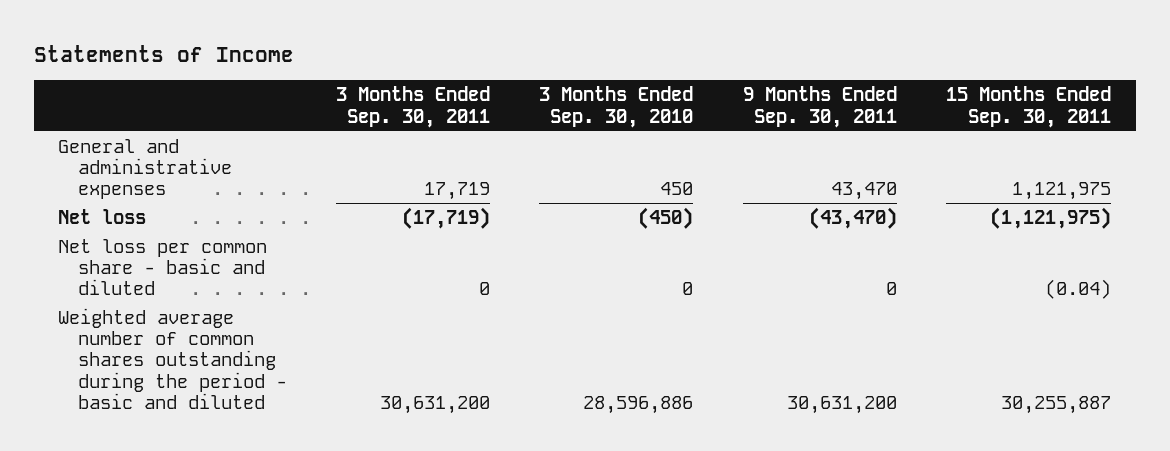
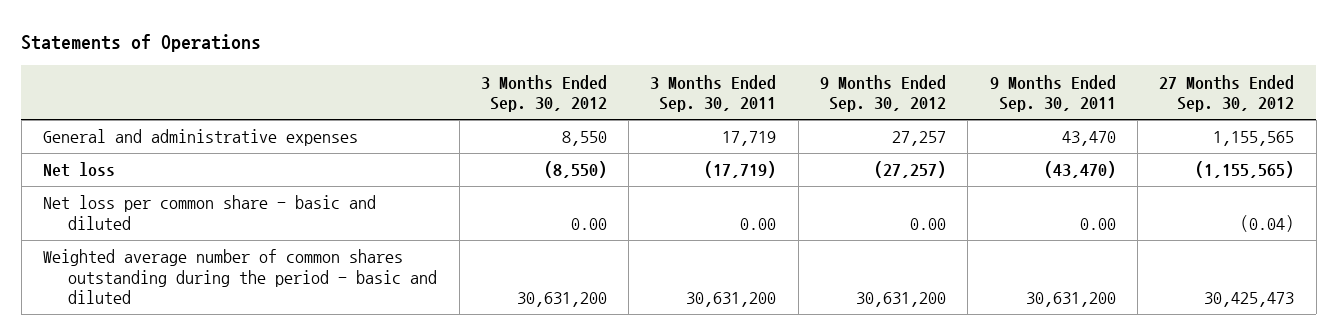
- Statements of Income
+ Statements of Operations
- | 3 Months Ended Sep. 30, 2011 | 3 Months Ended Sep. 30, 2010 | 9 Months Ended Sep. 30, 2011 | 15 Months Ended Sep. 30, 2011
+ | 3 Months Ended Sep. 30, 2012 | 3 Months Ended Sep. 30, 2011 | 9 Months Ended Sep. 30, 2012 | 9 Months Ended Sep. 30, 2011 | 27 Months Ended Sep. 30, 2012
- Net loss per common share - basic and diluted | 0 | 0 | 0 | (0.04)
+ Net loss per common share - basic and diluted | 0.00 | 0.00 | 0.00 | 0.00 | (0.04)

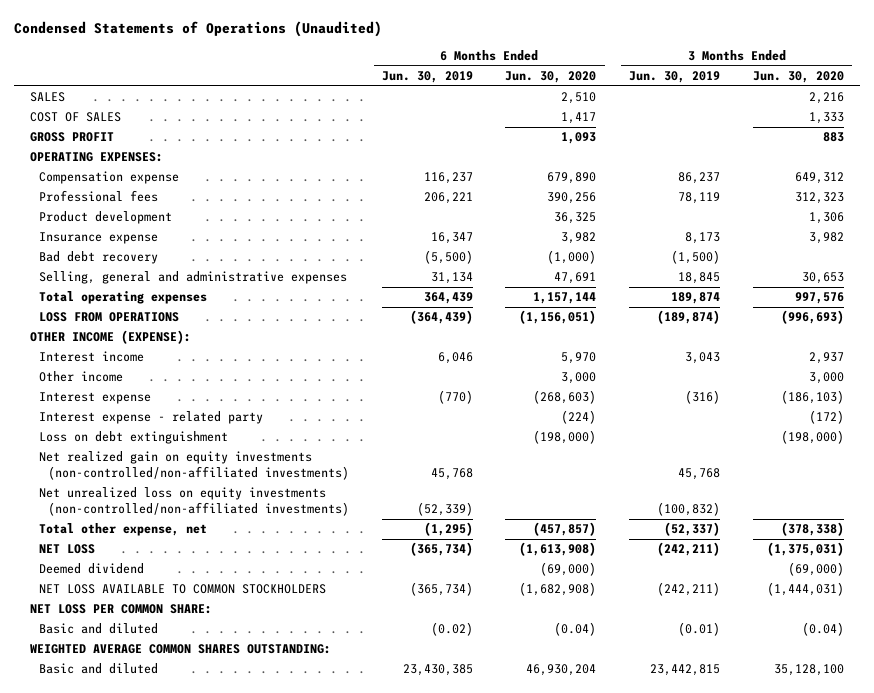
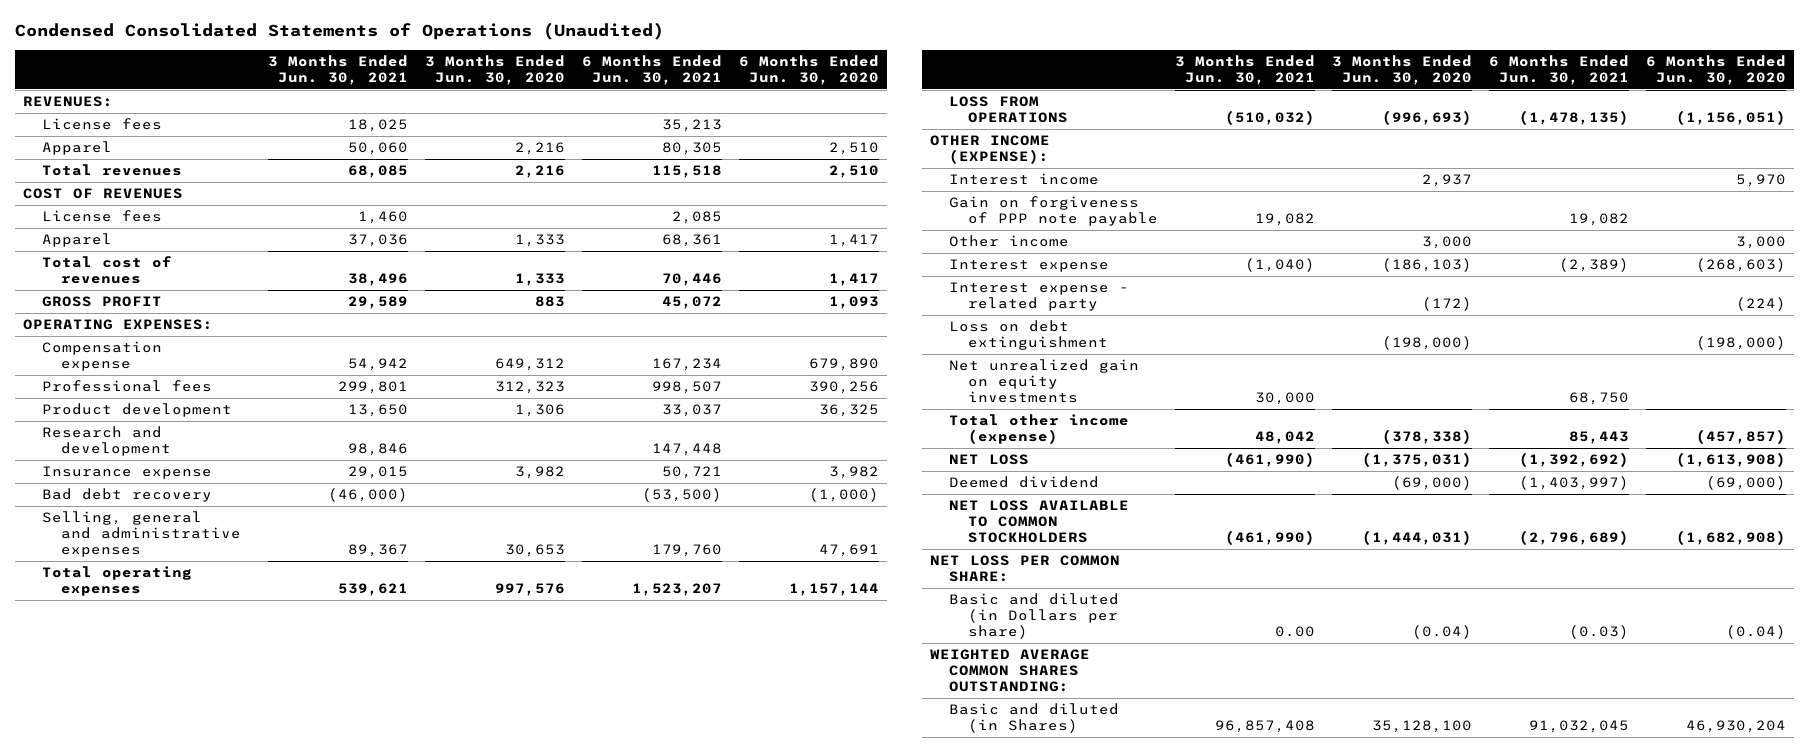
- Condensed Statements of Operations (Unaudited)
+ Condensed Consolidated Statements of Operations (Unaudited)
- | 6 Months Ended Jun. 30, 2019 | 6 Months Ended Jun. 30, 2020 | 3 Months Ended Jun. 30, 2019 | 3 Months Ended Jun. 30, 2020
+ | 3 Months Ended Jun. 30, 2021 | 3 Months Ended Jun. 30, 2020 | 6 Months Ended Jun. 30, 2021 | 6 Months Ended Jun. 30, 2020
- SALES | | 2,510 | | 2,216
- COST OF SALES | | 1,417 | | 1,333
+ REVENUES:
+ License fees | 18,025 | | 35,213 |
+ Apparel | 50,060 | 2,216 | 80,305 | 2,510
+ Total revenues | 68,085 | 2,216 | 115,518 | 2,510
+ COST OF REVENUES
+ License fees | 1,460 | | 2,085 |
+ Apparel | 37,036 | 1,333 | 68,361 | 1,417
+ Total cost of revenues | 38,496 | 1,333 | 70,446 | 1,417
+ Research and development | 98,846 | | 147,448 |
+ Gain on forgiveness of PPP note payable | 19,082 | | 19,082 |
- Net realized gain on equity investments (non-controlled/non-affiliated investments) | 45,768 | | 45,768 |
- Net unrealized loss on equity investments (non-controlled/non-affiliated investments) | (52,339) | | (100,832) |
- Total other expense, net | (1,295) | (457,857) | (52,337) | (378,338)
+ Net unrealized gain on equity investments | 30,000 | | 68,750 |
+ Total other income (expense) | 48,042 | (378,338) | 85,443 | (457,857)
- Basic and diluted | (0.02) | (0.04) | (0.01) | (0.04)
+ Basic and diluted (in Dollars per share) | 0.00 | (0.04) | (0.03) | (0.04)
- Basic and diluted | 23,430,385 | 46,930,204 | 23,442,815 | 35,128,100
+ Basic and diluted (in Shares) | 96,857,408 | 35,128,100 | 91,032,045 | 46,930,204

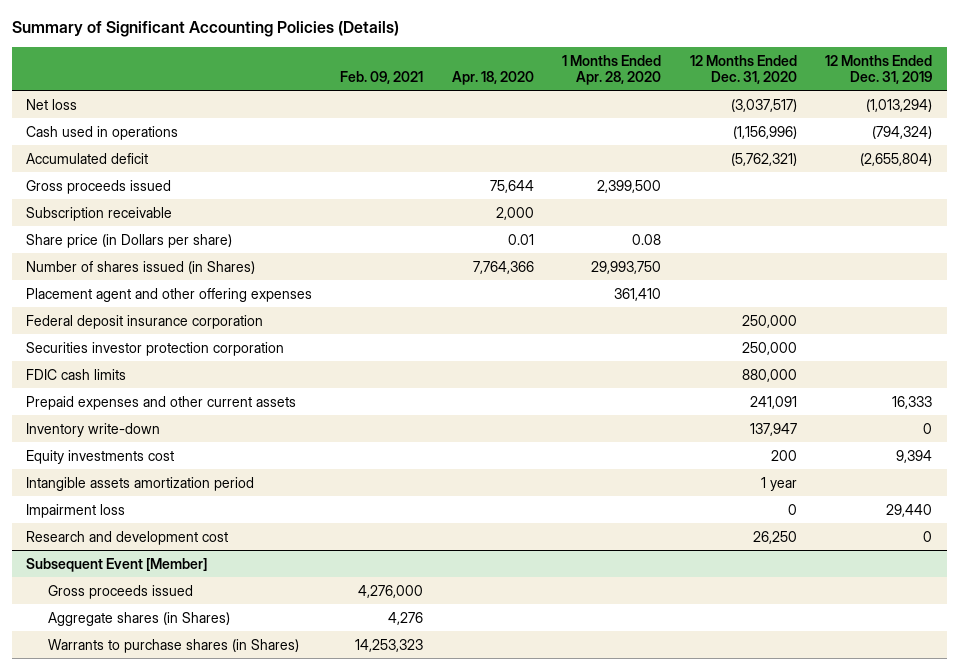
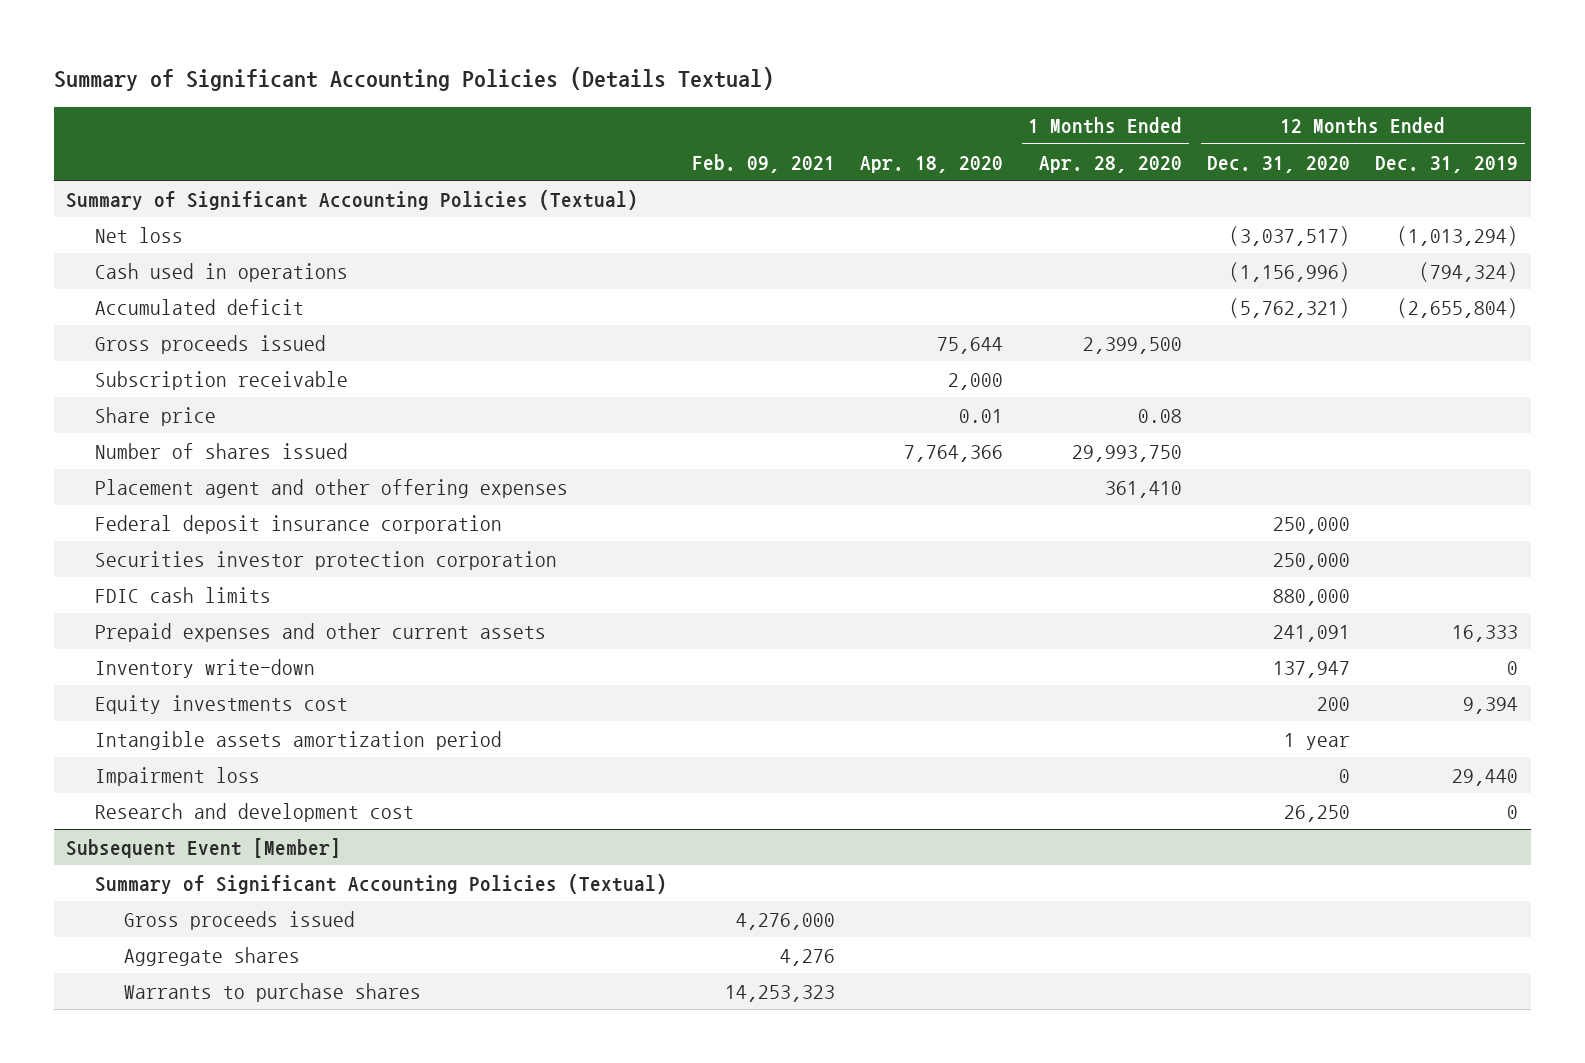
- Summary of Significant Accounting Policies (Details)
+ Summary of Significant Accounting Policies (Details Textual)
+ Summary of Significant Accounting Policies (Textual)
- Share price (in Dollars per share) | | 0.01 | 0.08 | |
- Number of shares issued (in Shares) | | 7,764,366 | 29,993,750 | |
+ Share price | | 0.01 | 0.08 | |
+ Number of shares issued | | 7,764,366 | 29,993,750 | |
@ Subsequent Event [Member]
+ Summary of Significant Accounting Policies (Textual)
- Aggregate shares (in Shares) | 4,276 | | | |
- Warrants to purchase shares (in Shares) | 14,253,323 | | | |
+ Aggregate shares | 4,276 | | | |
+ Warrants to purchase shares | 14,253,323 | | | |

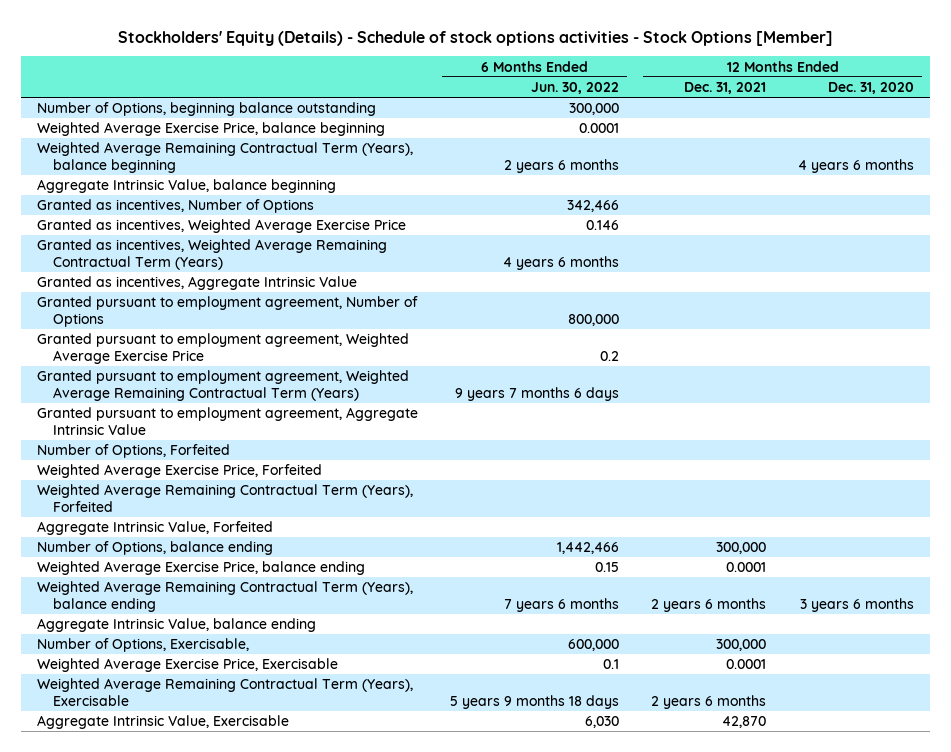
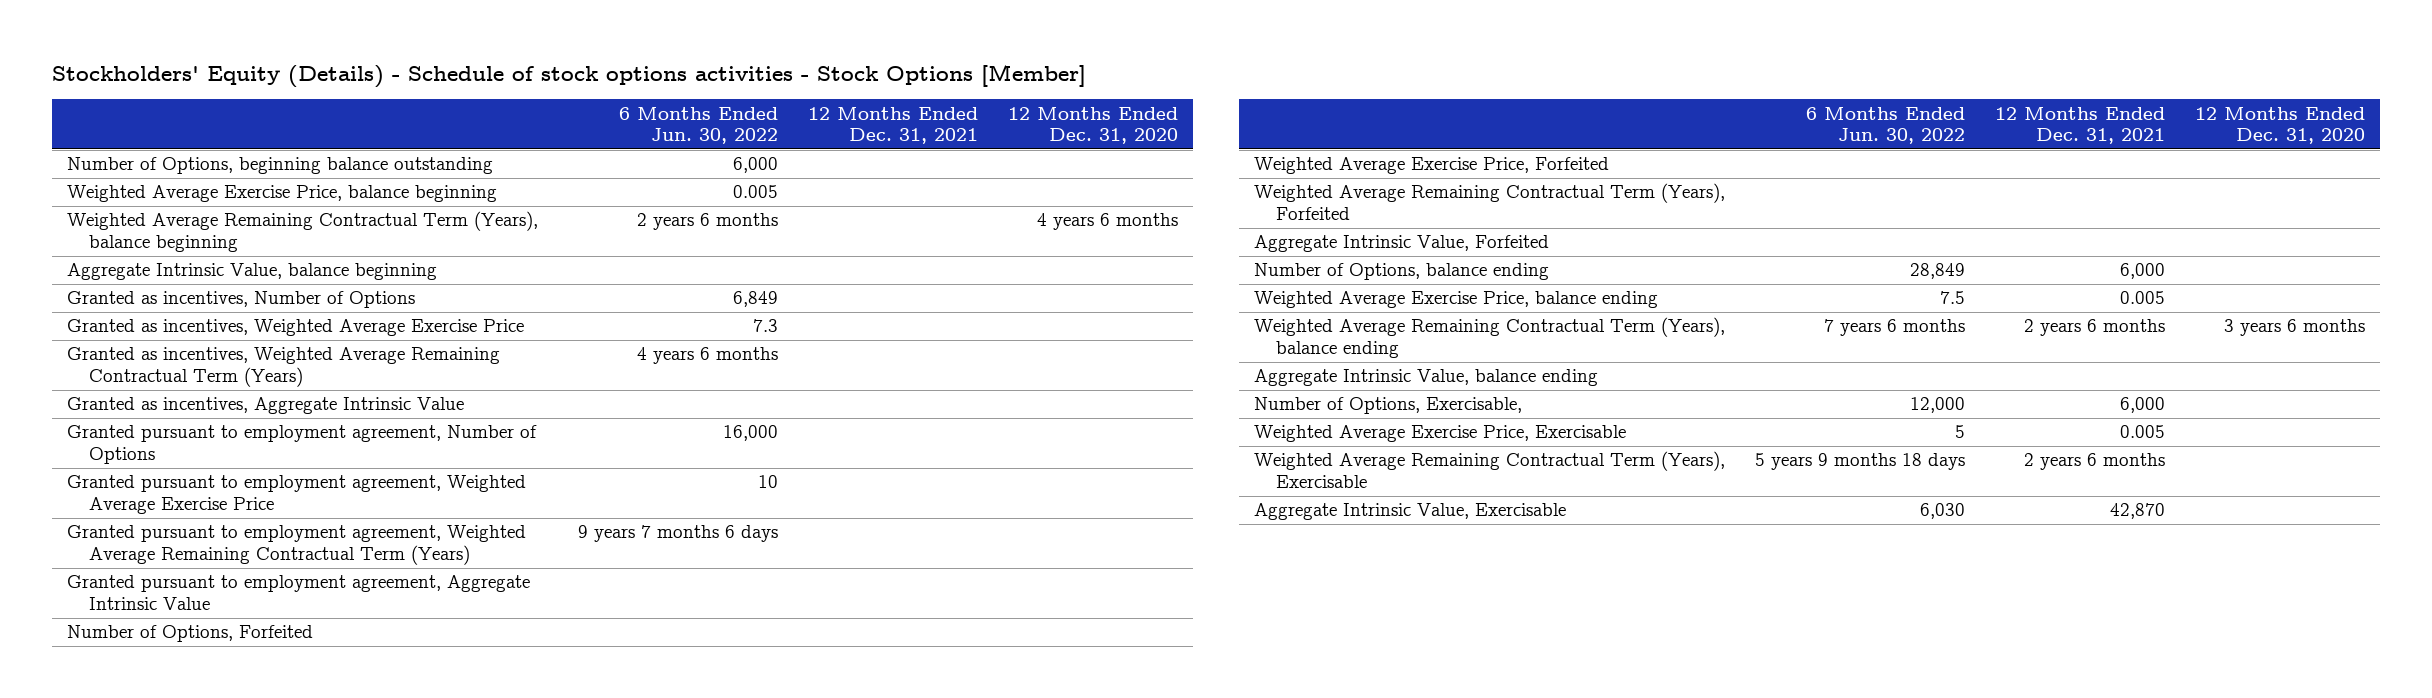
- Number of Options, beginning balance outstanding | 300,000 | |
- Weighted Average Exercise Price, balance beginning | 0.0001 | |
+ Number of Options, beginning balance outstanding | 6,000 | |
+ Weighted Average Exercise Price, balance beginning | 0.005 | |
- Granted as incentives, Number of Options | 342,466 | |
- Granted as incentives, Weighted Average Exercise Price | 0.146 | |
+ Granted as incentives, Number of Options | 6,849 | |
+ Granted as incentives, Weighted Average Exercise Price | 7.3 | |
- Granted pursuant to employment agreement, Number of Options | 800,000 | |
- Granted pursuant to employment agreement, Weighted Average Exercise Price | 0.2 | |
+ Granted pursuant to employment agreement, Number of Options | 16,000 | |
+ Granted pursuant to employment agreement, Weighted Average Exercise Price | 10 | |
- Number of Options, balance ending | 1,442,466 | 300,000 |
- Weighted Average Exercise Price, balance ending | 0.15 | 0.0001 |
+ Number of Options, balance ending | 28,849 | 6,000 |
+ Weighted Average Exercise Price, balance ending | 7.5 | 0.005 |
- Number of Options, Exercisable, | 600,000 | 300,000 |
- Weighted Average Exercise Price, Exercisable | 0.1 | 0.0001 |
+ Number of Options, Exercisable, | 12,000 | 6,000 |
+ Weighted Average Exercise Price, Exercisable | 5 | 0.005 |

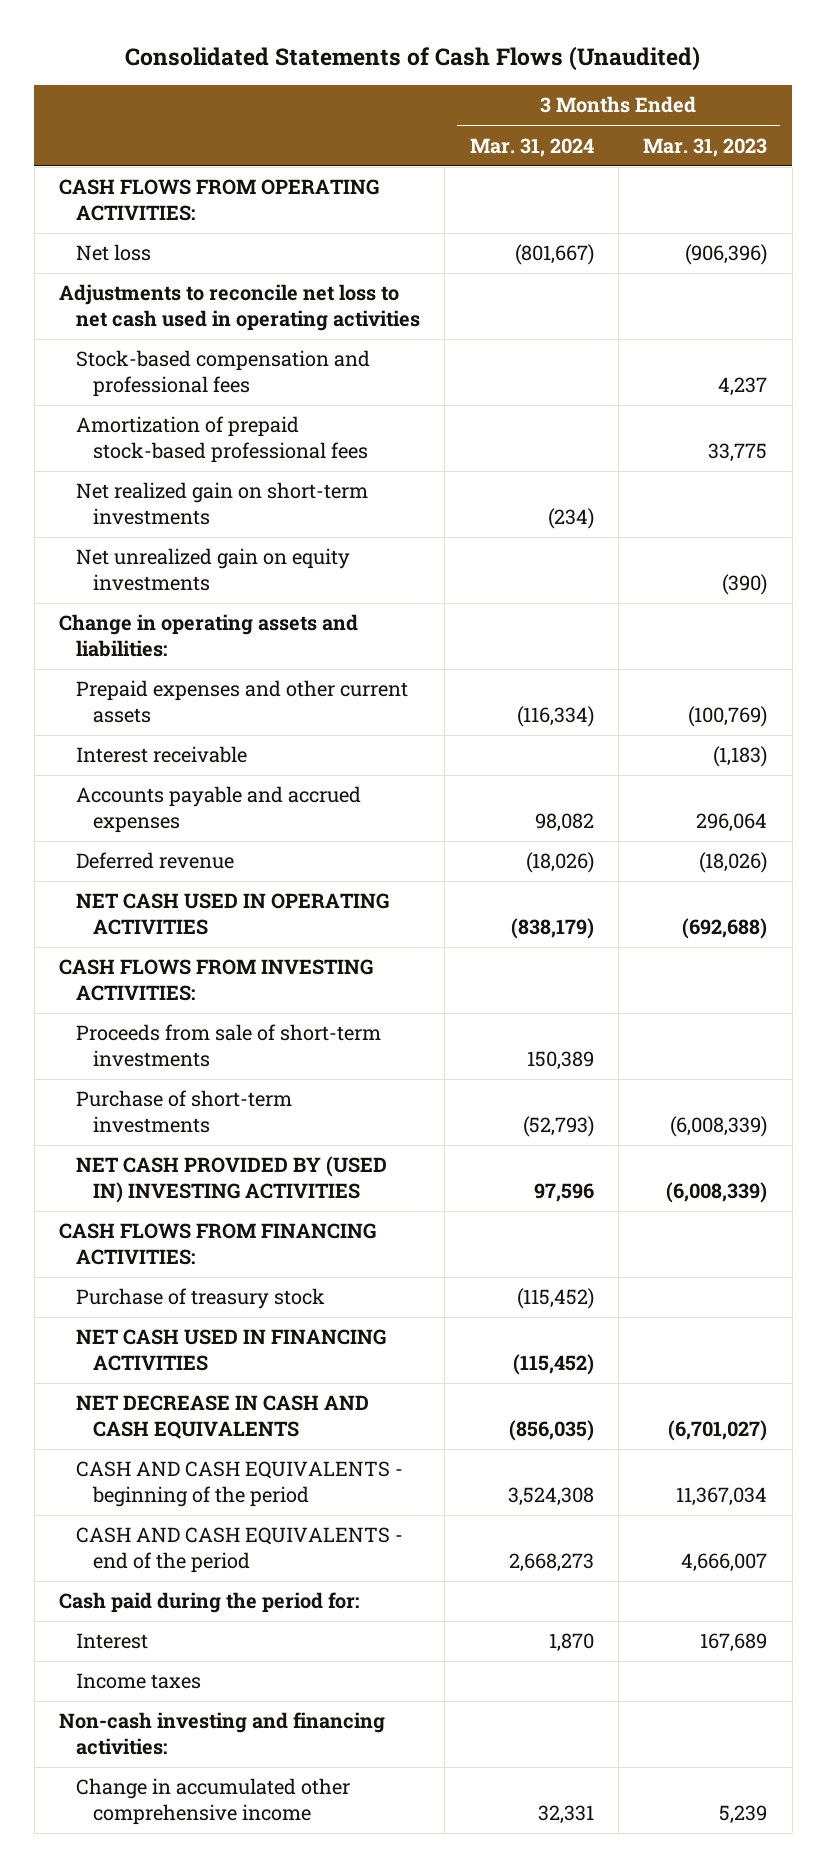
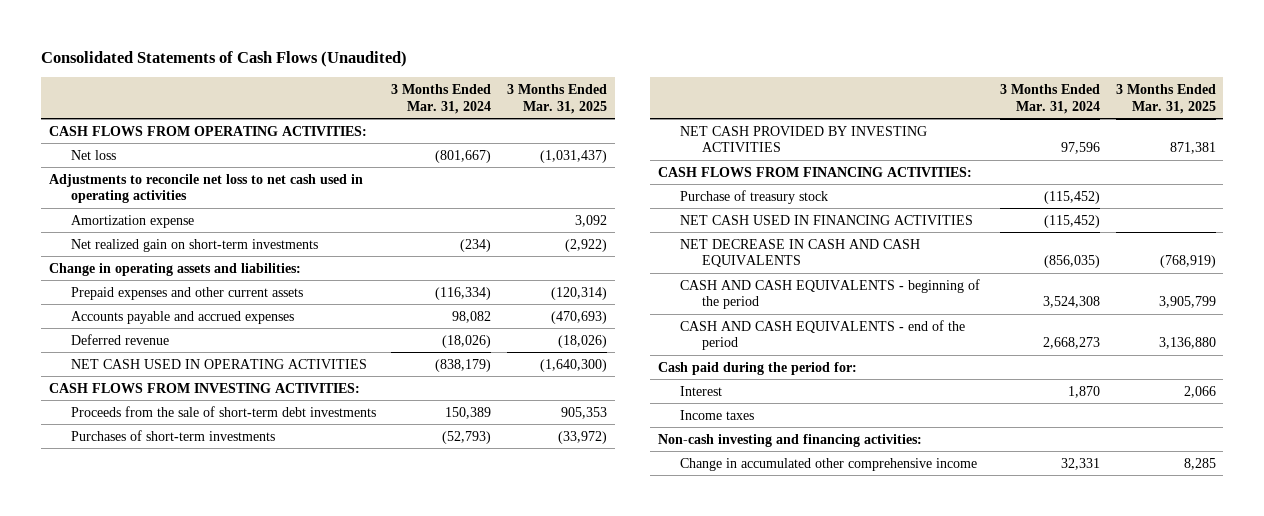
- | 3 Months Ended Mar. 31, 2024 | 3 Months Ended Mar. 31, 2023
+ | 3 Months Ended Mar. 31, 2024 | 3 Months Ended Mar. 31, 2025
- Stock-based compensation and professional fees | | 4,237
- Amortization of prepaid stock-based professional fees | | 33,775
+ Amortization expense | | 3,092
- Net unrealized gain on equity investments | | (390)
- Interest receivable | | (1,183)
- Proceeds from sale of short-term investments | 150,389 |
- Purchase of short-term investments | (52,793) | (6,008,339)
- NET CASH PROVIDED BY (USED IN) INVESTING ACTIVITIES | 97,596 | (6,008,339)
+ Proceeds from the sale of short-term debt investments | 150,389 | 905,353
+ Purchases of short-term investments | (52,793) | (33,972)
+ NET CASH PROVIDED BY INVESTING ACTIVITIES | 97,596 | 871,381

